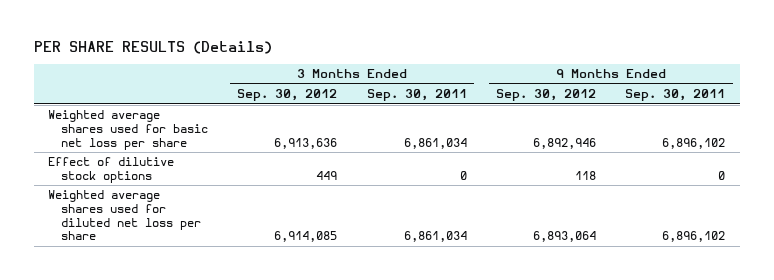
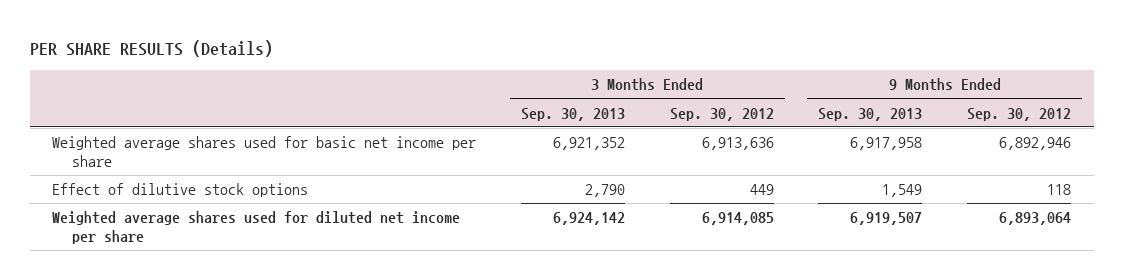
- | 3 Months Ended Sep. 30, 2012 | 3 Months Ended Sep. 30, 2011 | 9 Months Ended Sep. 30, 2012 | 9 Months Ended Sep. 30, 2011
+ | 3 Months Ended Sep. 30, 2013 | 3 Months Ended Sep. 30, 2012 | 9 Months Ended Sep. 30, 2013 | 9 Months Ended Sep. 30, 2012
- Weighted average shares used for basic net loss per share | 6,913,636 | 6,861,034 | 6,892,946 | 6,896,102
+ Weighted average shares used for basic net income per share | 6,921,352 | 6,913,636 | 6,917,958 | 6,892,946
- Weighted average shares used for diluted net loss per share | 6,914,085 | 6,861,034 | 6,893,064 | 6,896,102
+ Weighted average shares used for diluted net income per share | 6,924,142 | 6,914,085 | 6,919,507 | 6,893,064

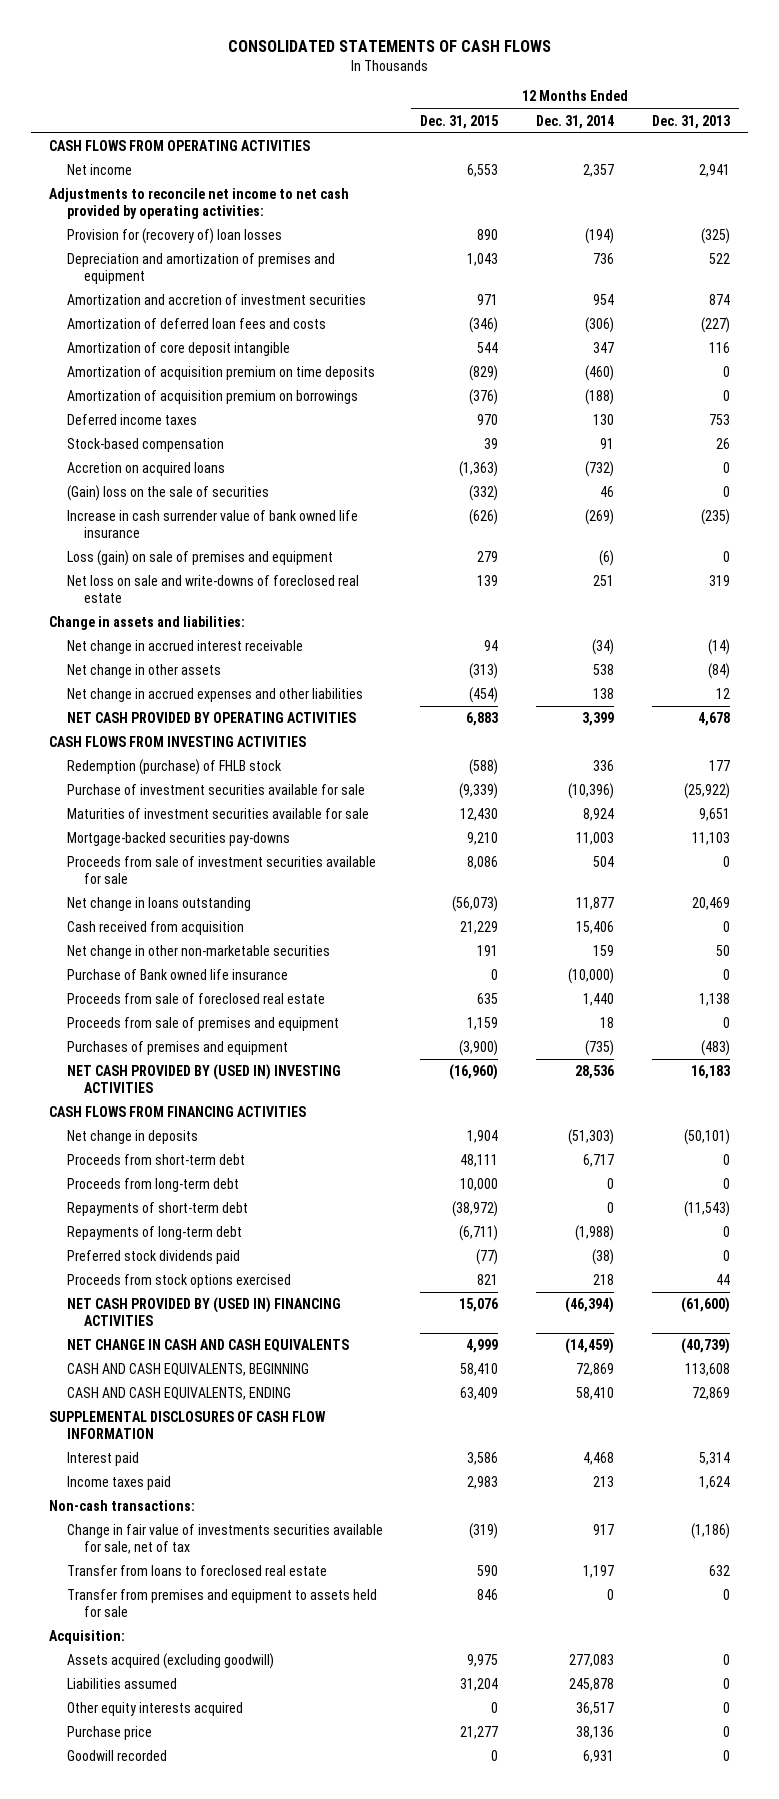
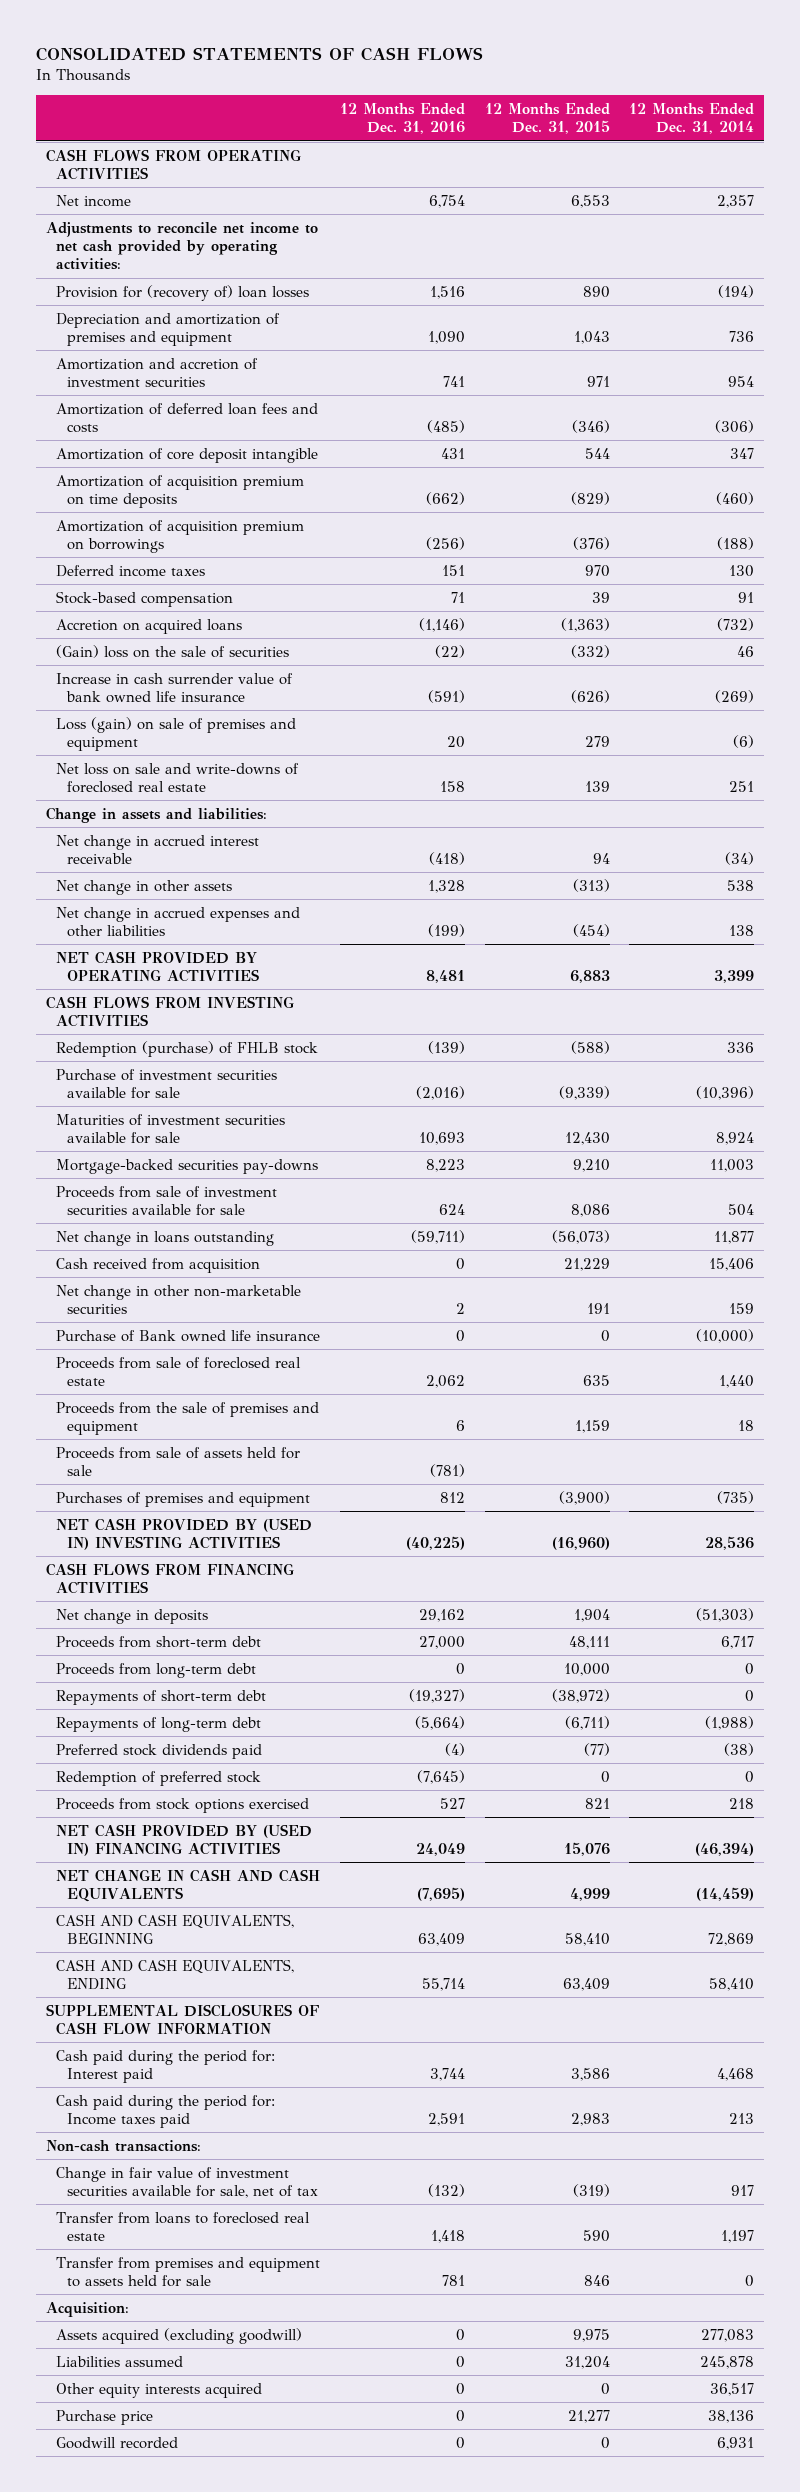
- | 12 Months Ended Dec. 31, 2015 | 12 Months Ended Dec. 31, 2014 | 12 Months Ended Dec. 31, 2013
+ | 12 Months Ended Dec. 31, 2016 | 12 Months Ended Dec. 31, 2015 | 12 Months Ended Dec. 31, 2014
- Proceeds from sale of premises and equipment | 1,159 | 18 | 0
+ Proceeds from the sale of premises and equipment | 6 | 1,159 | 18
+ Proceeds from sale of assets held for sale | (781) | |
+ Redemption of preferred stock | (7,645) | 0 | 0
- Interest paid | 3,586 | 4,468 | 5,314
- Income taxes paid | 2,983 | 213 | 1,624
+ Cash paid during the period for: Interest paid | 3,744 | 3,586 | 4,468
+ Cash paid during the period for: Income taxes paid | 2,591 | 2,983 | 213
- Change in fair value of investments securities available for sale, net of tax | (319) | 917 | (1,186)
+ Change in fair value of investment securities available for sale, net of tax | (132) | (319) | 917

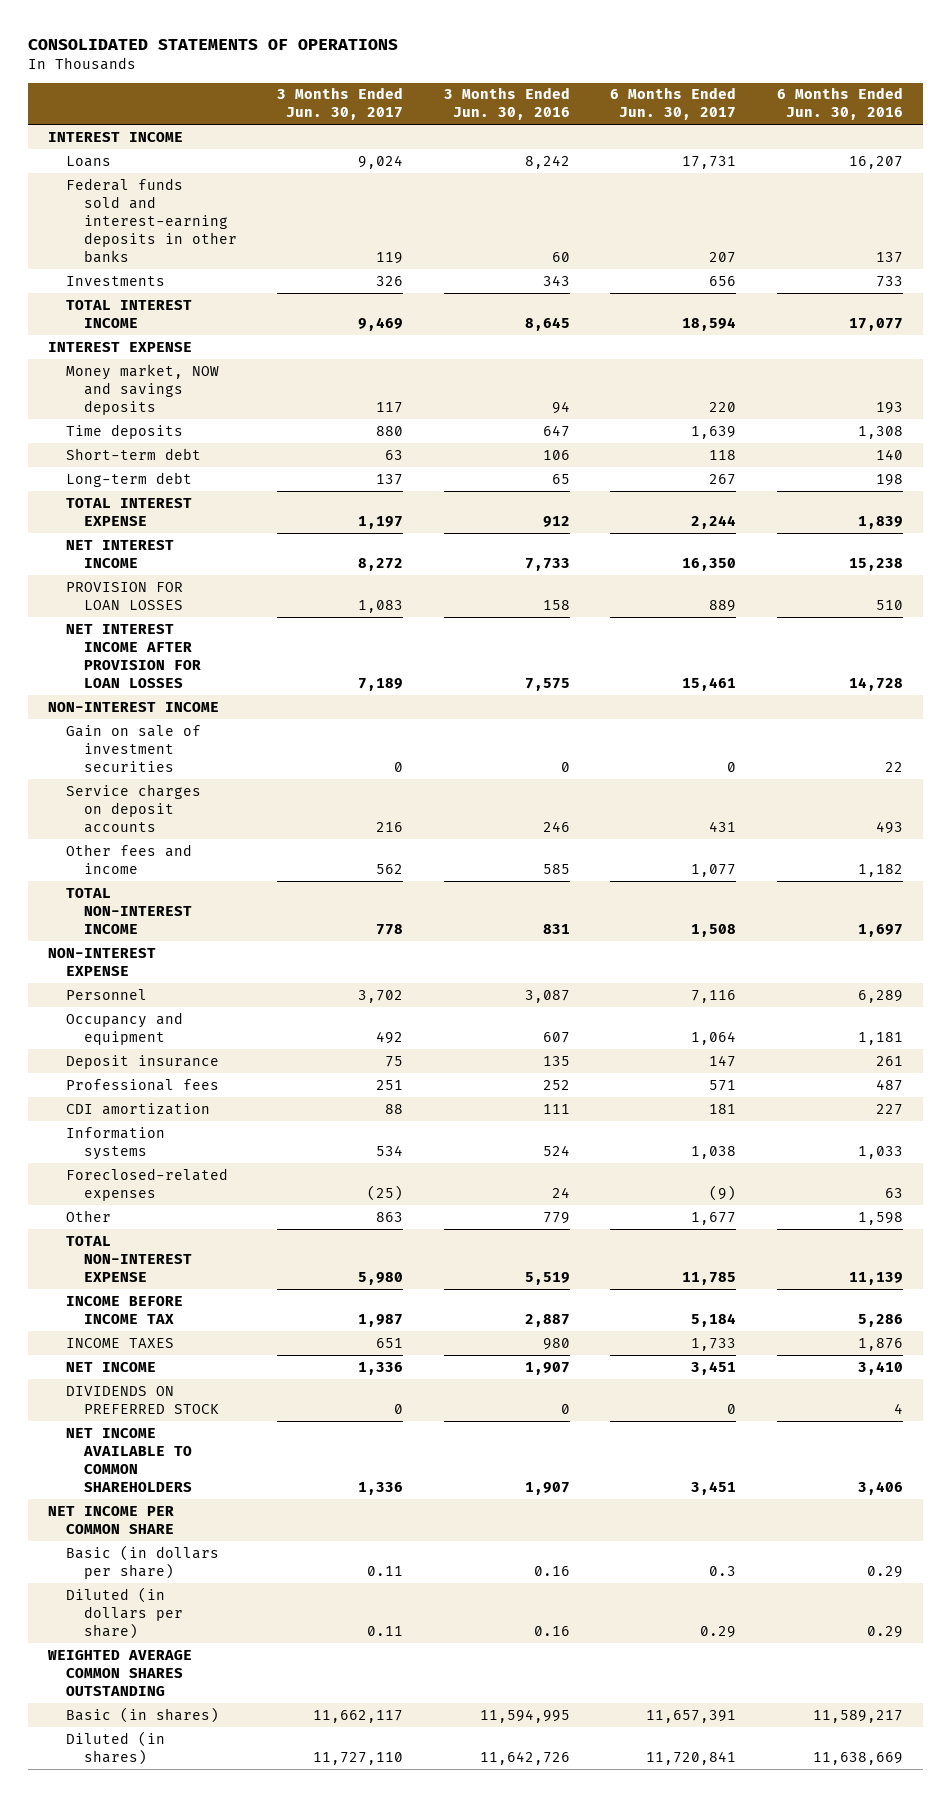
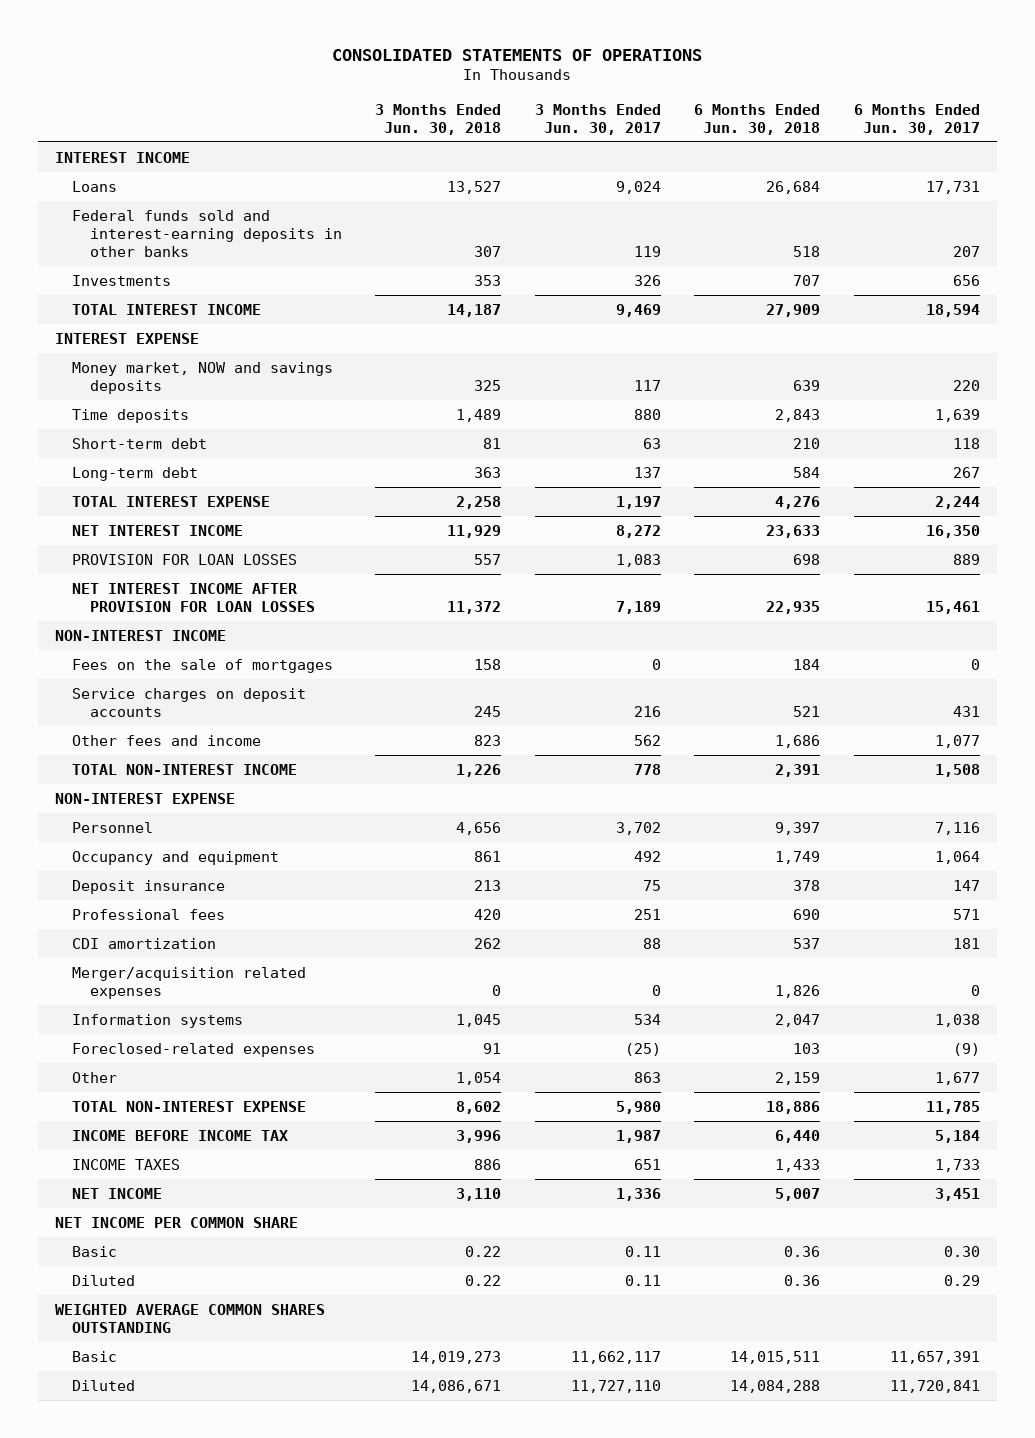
- | 3 Months Ended Jun. 30, 2017 | 3 Months Ended Jun. 30, 2016 | 6 Months Ended Jun. 30, 2017 | 6 Months Ended Jun. 30, 2016
+ | 3 Months Ended Jun. 30, 2018 | 3 Months Ended Jun. 30, 2017 | 6 Months Ended Jun. 30, 2018 | 6 Months Ended Jun. 30, 2017
- Gain on sale of investment securities | 0 | 0 | 0 | 22
+ Fees on the sale of mortgages | 158 | 0 | 184 | 0
+ Merger/acquisition related expenses | 0 | 0 | 1,826 | 0
- DIVIDENDS ON PREFERRED STOCK | 0 | 0 | 0 | 4
- NET INCOME AVAILABLE TO COMMON SHAREHOLDERS | 1,336 | 1,907 | 3,451 | 3,406
- Basic (in dollars per share) | 0.11 | 0.16 | 0.3 | 0.29
- Diluted (in dollars per share) | 0.11 | 0.16 | 0.29 | 0.29
+ Basic | 0.22 | 0.11 | 0.36 | 0.30
+ Diluted | 0.22 | 0.11 | 0.36 | 0.29
- Basic (in shares) | 11,662,117 | 11,594,995 | 11,657,391 | 11,589,217
- Diluted (in shares) | 11,727,110 | 11,642,726 | 11,720,841 | 11,638,669
+ Basic | 14,019,273 | 11,662,117 | 14,015,511 | 11,657,391
+ Diluted | 14,086,671 | 11,727,110 | 14,084,288 | 11,720,841

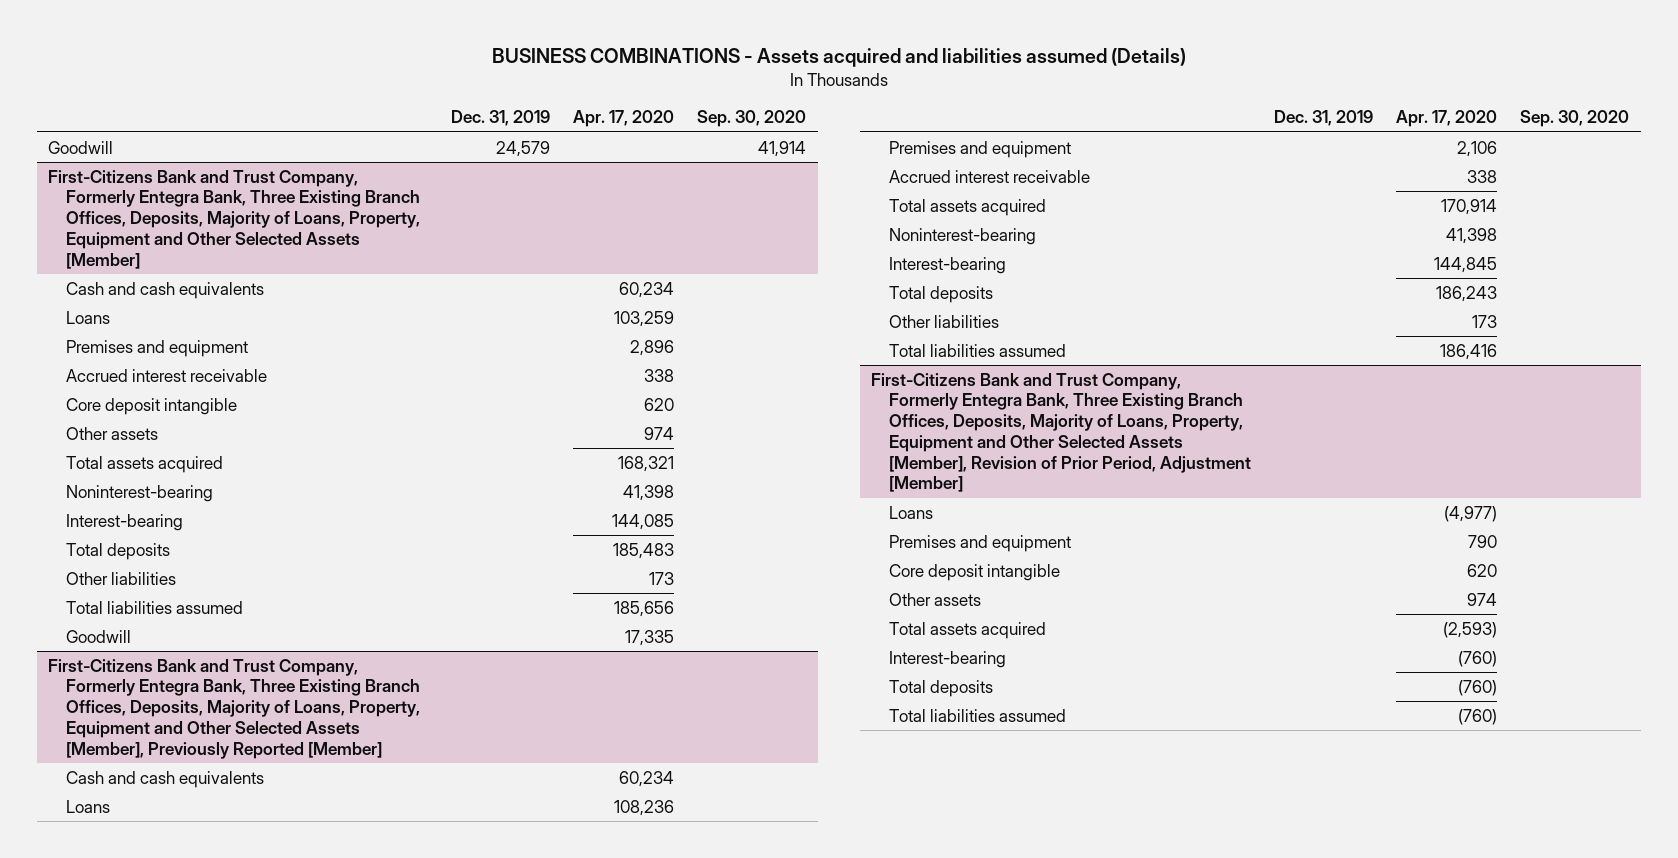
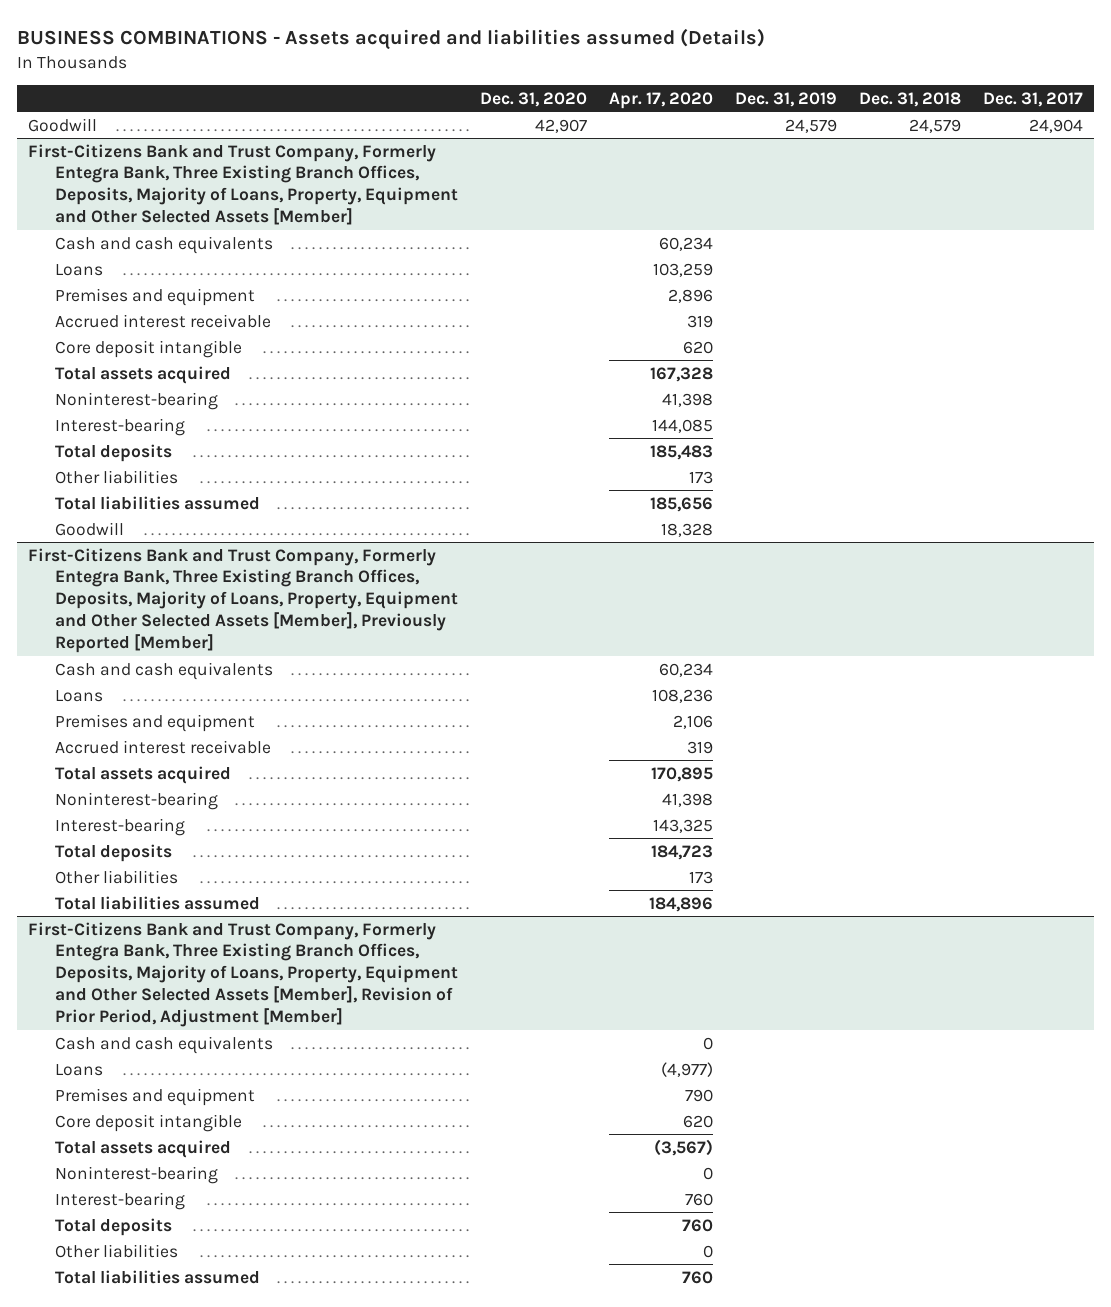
- | Dec. 31, 2019 | Apr. 17, 2020 | Sep. 30, 2020
+ | Dec. 31, 2020 | Apr. 17, 2020 | Dec. 31, 2019 | Dec. 31, 2018 | Dec. 31, 2017
@ First-Citizens Bank and Trust Company, Formerly Entegra Bank, Three Existing Branch Offices, Deposits, Majority of Loans, Property, Equipment and Other Selected Assets [Member]
- Accrued interest receivable | | 338 |
+ Accrued interest receivable | | 319 | | |
- Other assets | | 974 |
- Total assets acquired | | 168,321 |
+ Total assets acquired | | 167,328 | | |
- Goodwill | | 17,335 |
+ Goodwill | | 18,328 | | |
@ First-Citizens Bank and Trust Company, Formerly Entegra Bank, Three Existing Branch Offices, Deposits, Majority of Loans, Property, Equipment and Other Selected Assets [Member], Previously Reported [Member]
- Accrued interest receivable | | 338 |
- Total assets acquired | | 170,914 |
+ Accrued interest receivable | | 319 | | |
+ Total assets acquired | | 170,895 | | |
- Interest-bearing | | 144,845 |
- Total deposits | | 186,243 |
+ Interest-bearing | | 143,325 | | |
+ Total deposits | | 184,723 | | |
- Total liabilities assumed | | 186,416 |
+ Total liabilities assumed | | 184,896 | | |
@ First-Citizens Bank and Trust Company, Formerly Entegra Bank, Three Existing Branch Offices, Deposits, Majority of Loans, Property, Equipment and Other Selected Assets [Member], Revision of Prior Period, Adjustment [Member]
+ Cash and cash equivalents | | 0 | | |
- Other assets | | 974 |
- Total assets acquired | | (2,593) |
- Interest-bearing | | (760) |
- Total deposits | | (760) |
- Total liabilities assumed | | (760) |
+ Total assets acquired | | (3,567) | | |
+ Noninterest-bearing | | 0 | | |
+ Interest-bearing | | 760 | | |
+ Total deposits | | 760 | | |
+ Other liabilities | | 0 | | |
+ Total liabilities assumed | | 760 | | |

